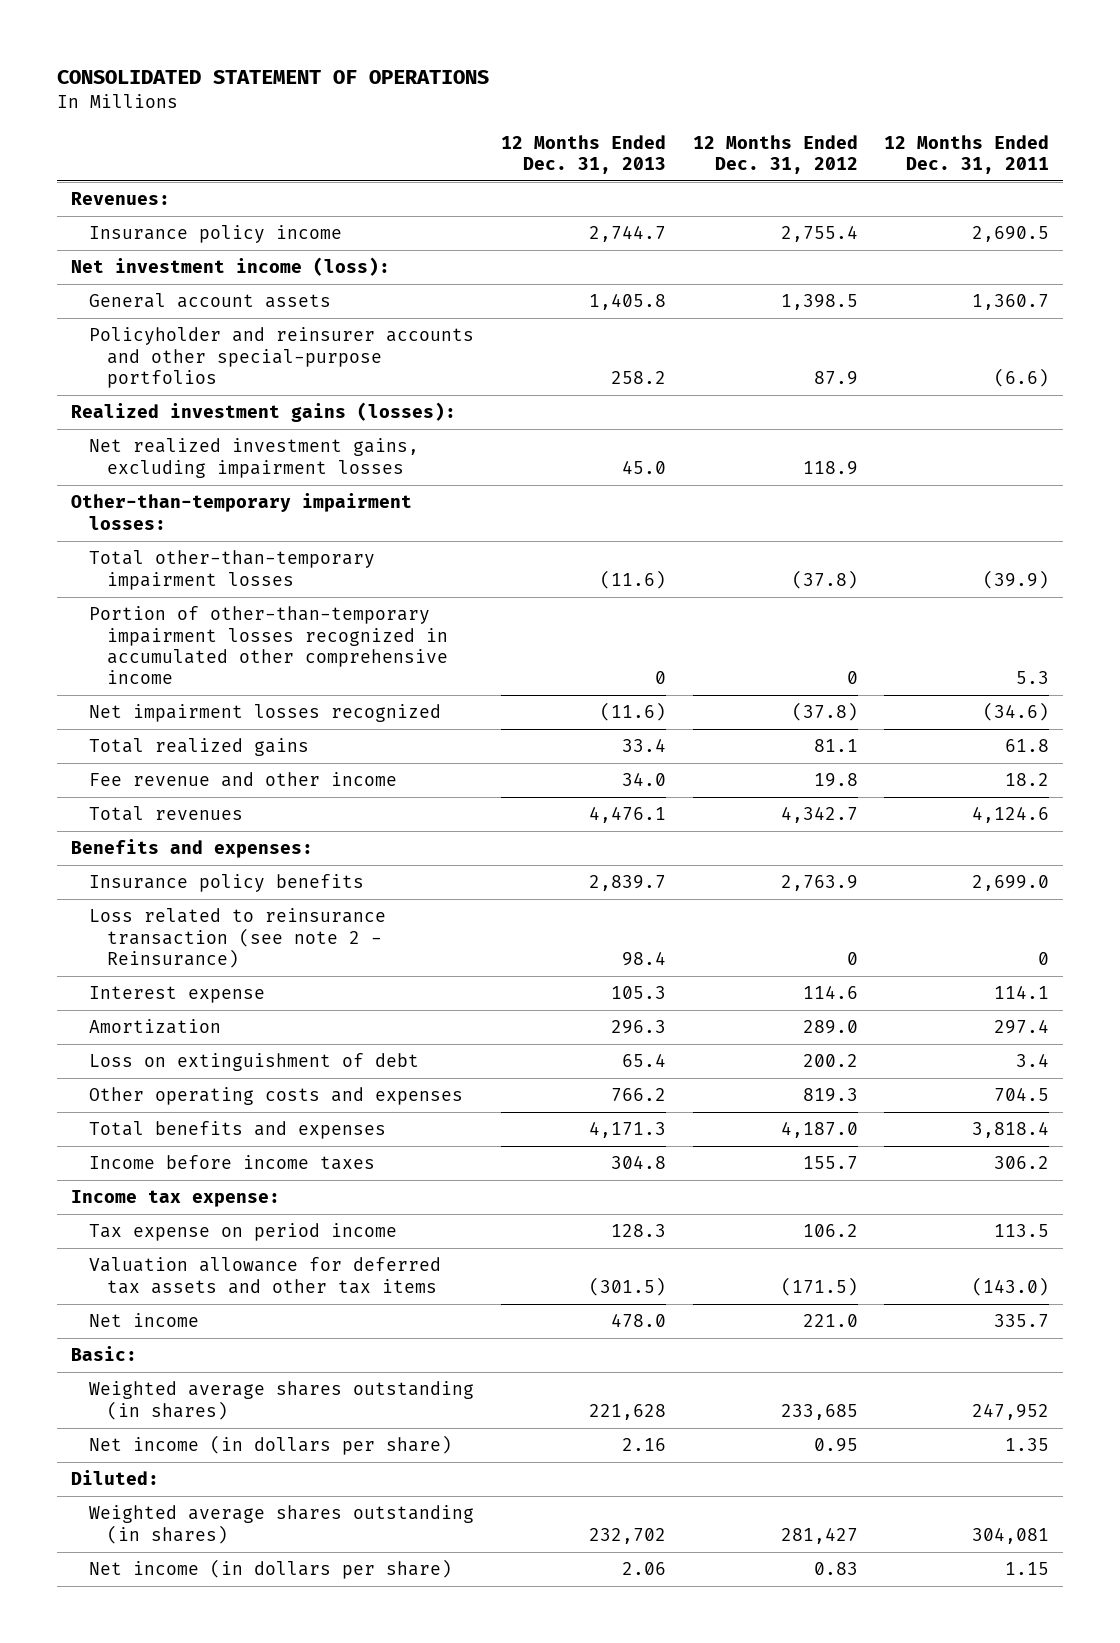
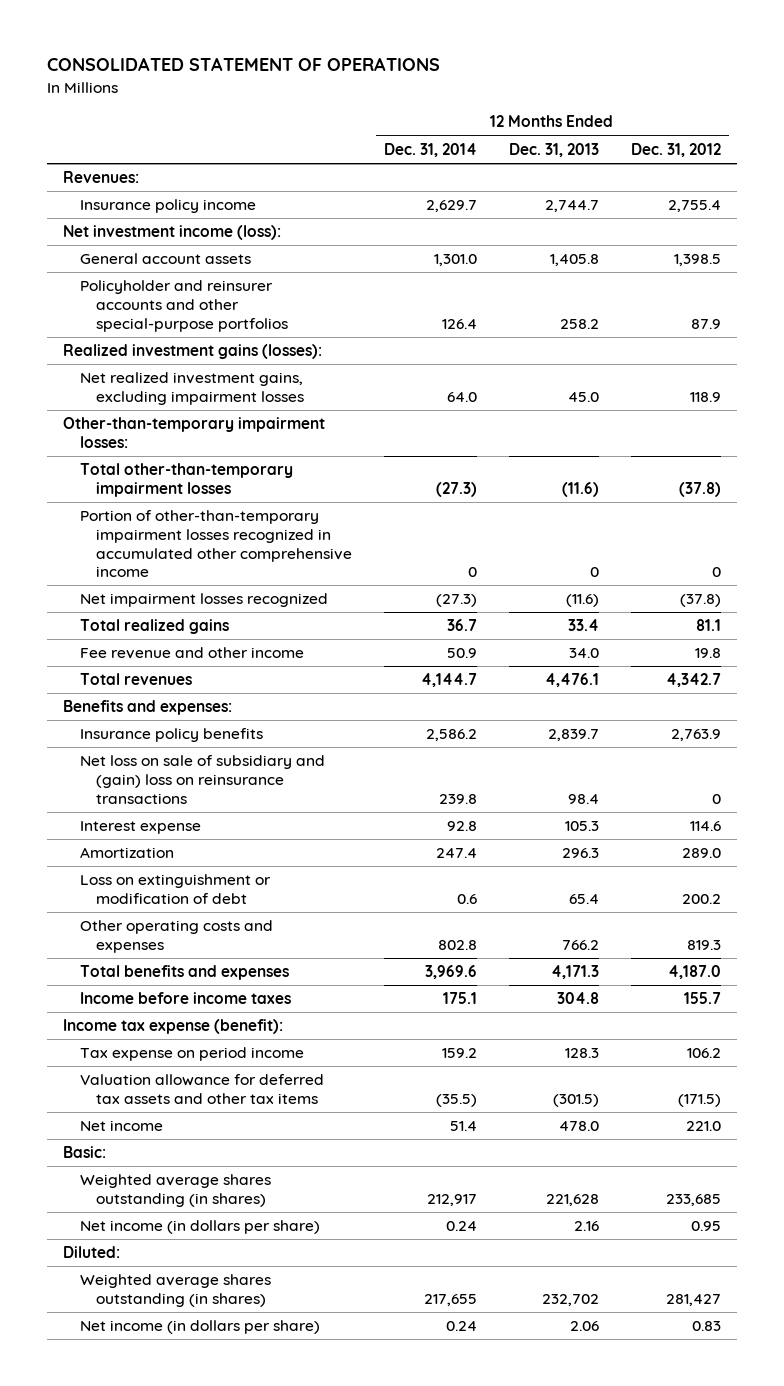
- | 12 Months Ended Dec. 31, 2013 | 12 Months Ended Dec. 31, 2012 | 12 Months Ended Dec. 31, 2011
+ | 12 Months Ended Dec. 31, 2014 | 12 Months Ended Dec. 31, 2013 | 12 Months Ended Dec. 31, 2012
- Loss related to reinsurance transaction (see note 2 - Reinsurance) | 98.4 | 0 | 0
+ Net loss on sale of subsidiary and (gain) loss on reinsurance transactions | 239.8 | 98.4 | 0
- Loss on extinguishment of debt | 65.4 | 200.2 | 3.4
+ Loss on extinguishment or modification of debt | 0.6 | 65.4 | 200.2
- Income tax expense:
+ Income tax expense (benefit):

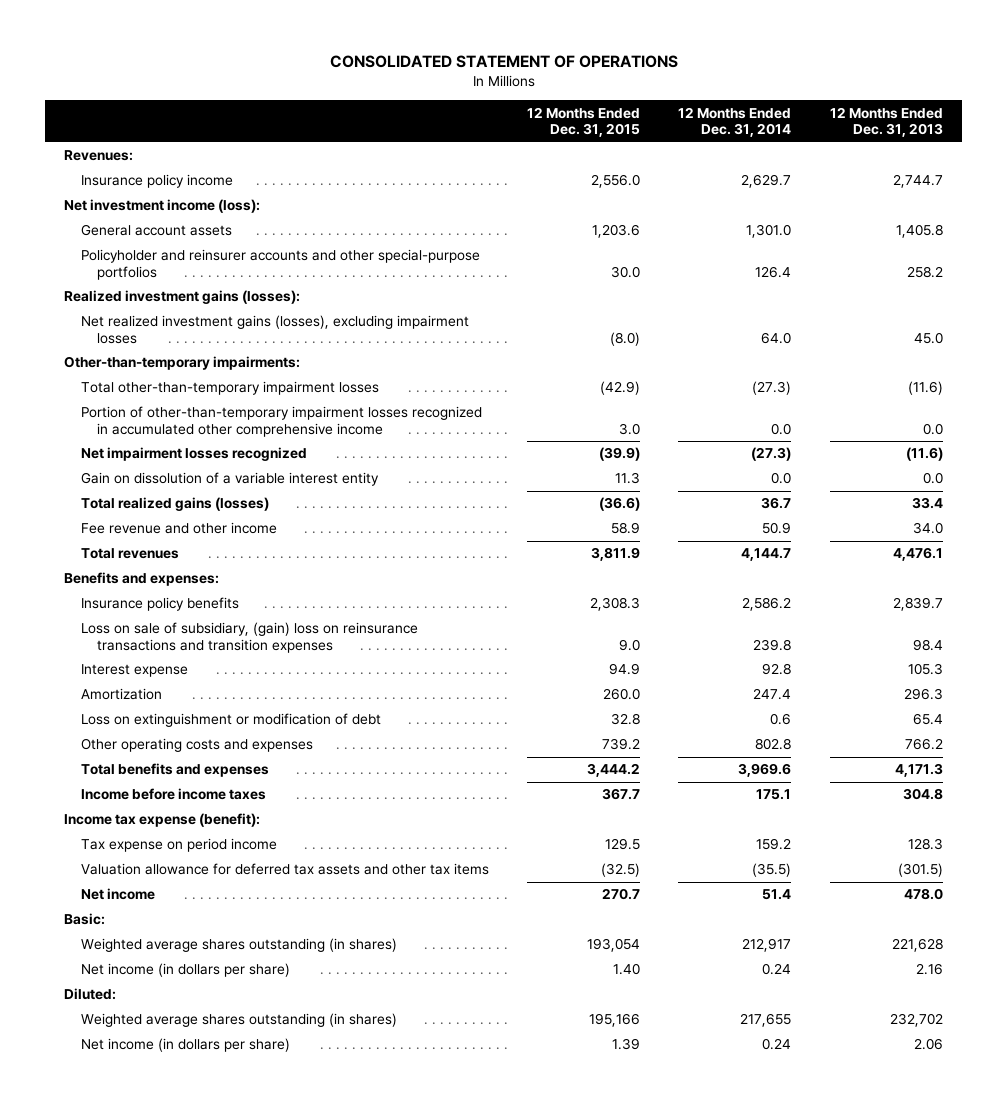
- | 12 Months Ended Dec. 31, 2014 | 12 Months Ended Dec. 31, 2013 | 12 Months Ended Dec. 31, 2012
+ | 12 Months Ended Dec. 31, 2015 | 12 Months Ended Dec. 31, 2014 | 12 Months Ended Dec. 31, 2013
- Net realized investment gains, excluding impairment losses | 64.0 | 45.0 | 118.9
- Other-than-temporary impairment losses:
+ Net realized investment gains (losses), excluding impairment losses | (8.0) | 64.0 | 45.0
+ Other-than-temporary impairments:
- Portion of other-than-temporary impairment losses recognized in accumulated other comprehensive income | 0 | 0 | 0
+ Portion of other-than-temporary impairment losses recognized in accumulated other comprehensive income | 3.0 | 0.0 | 0.0
- Total realized gains | 36.7 | 33.4 | 81.1
+ Gain on dissolution of a variable interest entity | 11.3 | 0.0 | 0.0
+ Total realized gains (losses) | (36.6) | 36.7 | 33.4
- Net loss on sale of subsidiary and (gain) loss on reinsurance transactions | 239.8 | 98.4 | 0
+ Loss on sale of subsidiary, (gain) loss on reinsurance transactions and transition expenses | 9.0 | 239.8 | 98.4

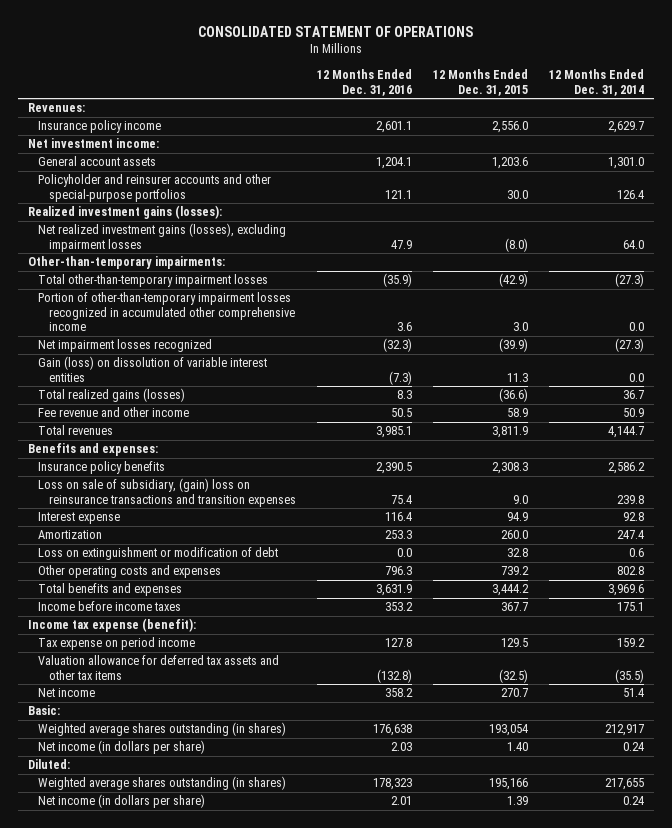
- | 12 Months Ended Dec. 31, 2015 | 12 Months Ended Dec. 31, 2014 | 12 Months Ended Dec. 31, 2013
+ | 12 Months Ended Dec. 31, 2016 | 12 Months Ended Dec. 31, 2015 | 12 Months Ended Dec. 31, 2014
- Net investment income (loss):
+ Net investment income:
- Gain on dissolution of a variable interest entity | 11.3 | 0.0 | 0.0
+ Gain (loss) on dissolution of variable interest entities | (7.3) | 11.3 | 0.0

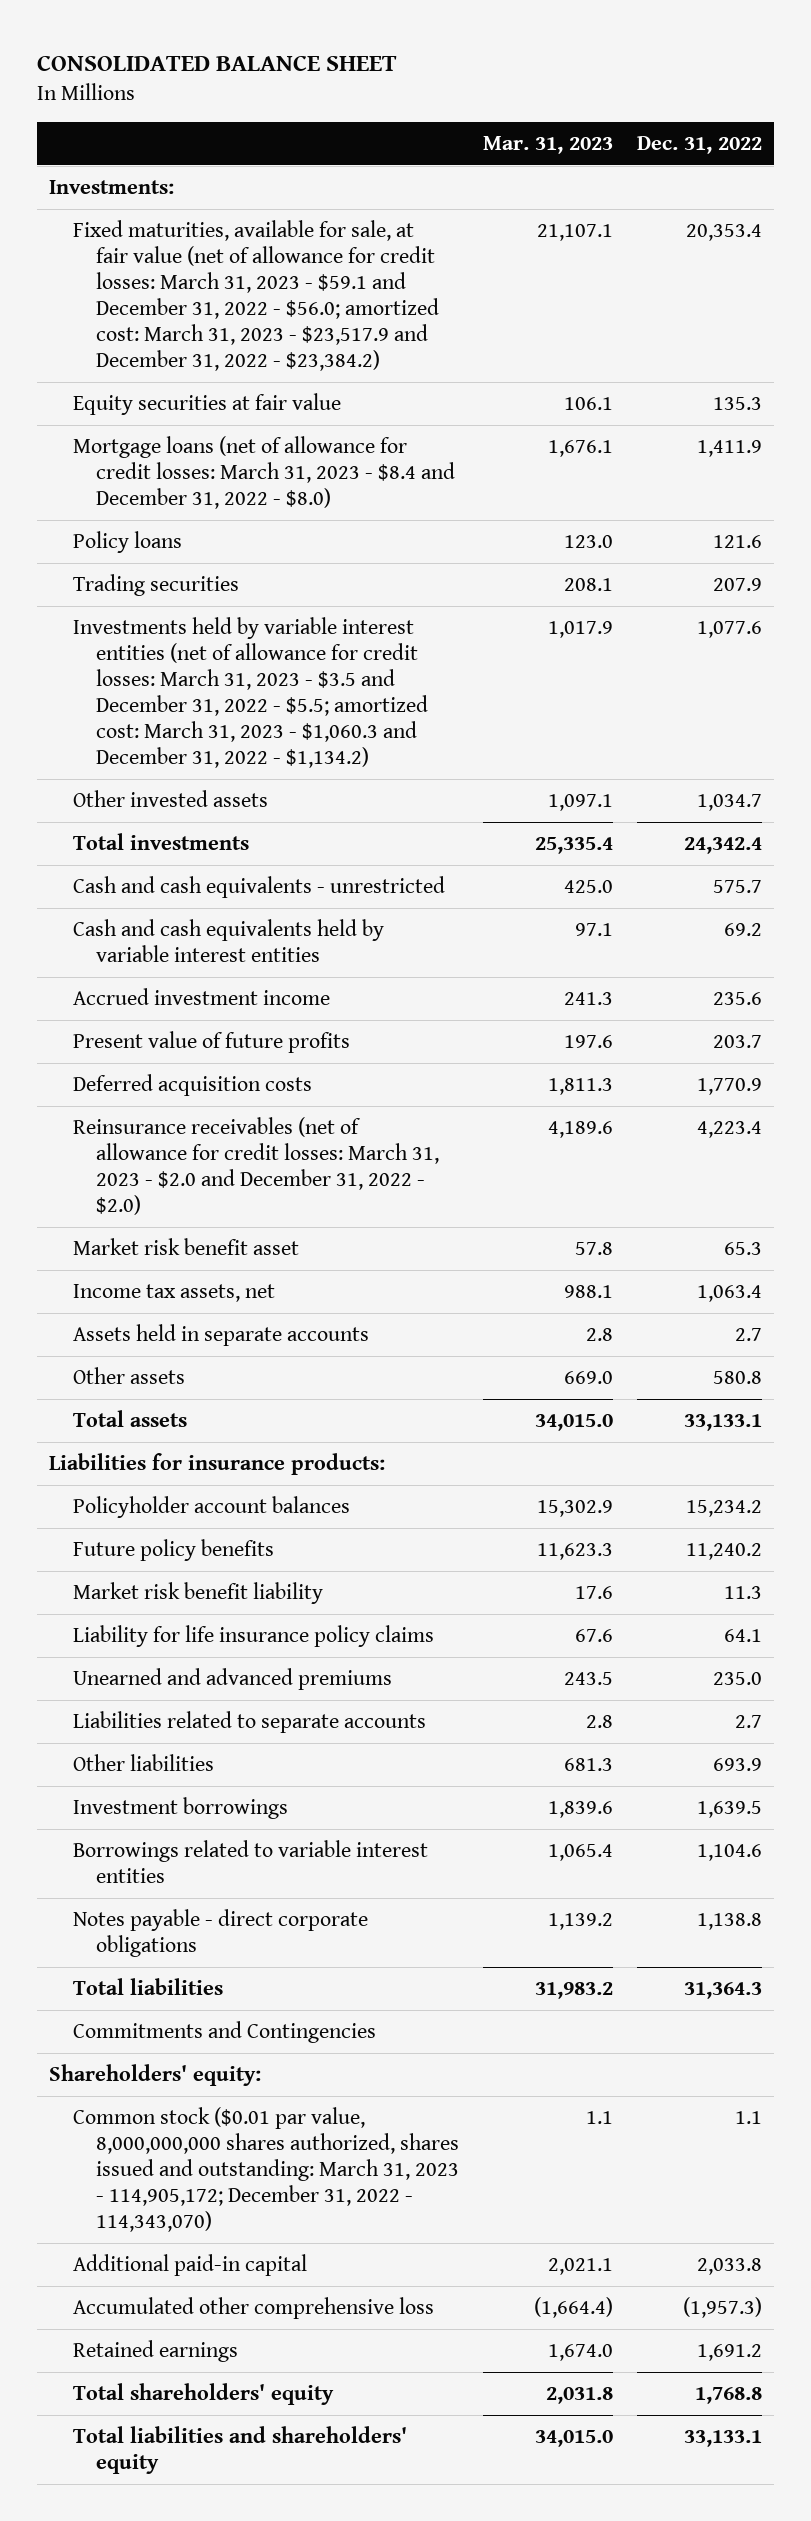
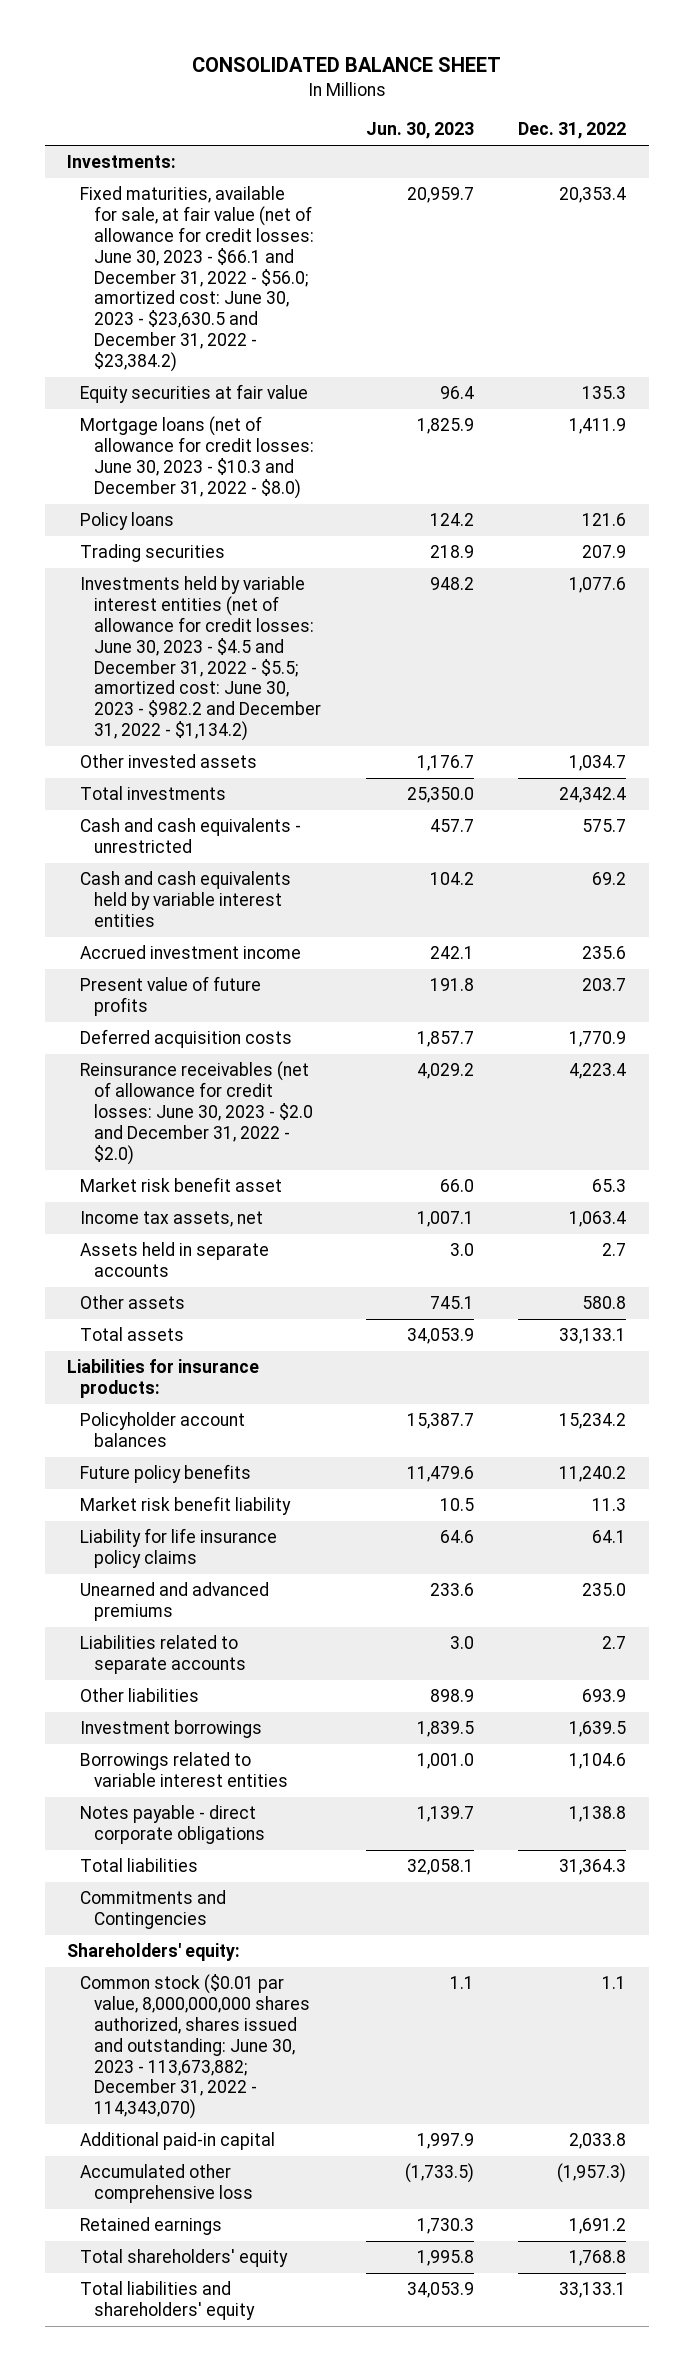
- | Mar. 31, 2023 | Dec. 31, 2022
+ | Jun. 30, 2023 | Dec. 31, 2022
- Fixed maturities, available for sale, at fair value (net of allowance for credit losses: March 31, 2023 - $59.1 and December 31, 2022 - $56.0; amortized cost: March 31, 2023 - $23,517.9 and December 31, 2022 - $23,384.2) | 21,107.1 | 20,353.4
+ Fixed maturities, available for sale, at fair value (net of allowance for credit losses: June 30, 2023 - $66.1 and December 31, 2022 - $56.0; amortized cost: June 30, 2023 - $23,630.5 and December 31, 2022 - $23,384.2) | 20,959.7 | 20,353.4
- Mortgage loans (net of allowance for credit losses: March 31, 2023 - $8.4 and December 31, 2022 - $8.0) | 1,676.1 | 1,411.9
+ Mortgage loans (net of allowance for credit losses: June 30, 2023 - $10.3 and December 31, 2022 - $8.0) | 1,825.9 | 1,411.9
- Investments held by variable interest entities (net of allowance for credit losses: March 31, 2023 - $3.5 and December 31, 2022 - $5.5; amortized cost: March 31, 2023 - $1,060.3 and December 31, 2022 - $1,134.2) | 1,017.9 | 1,077.6
+ Investments held by variable interest entities (net of allowance for credit losses: June 30, 2023 - $4.5 and December 31, 2022 - $5.5; amortized cost: June 30, 2023 - $982.2 and December 31, 2022 - $1,134.2) | 948.2 | 1,077.6
- Reinsurance receivables (net of allowance for credit losses: March 31, 2023 - $2.0 and December 31, 2022 - $2.0) | 4,189.6 | 4,223.4
+ Reinsurance receivables (net of allowance for credit losses: June 30, 2023 - $2.0 and December 31, 2022 - $2.0) | 4,029.2 | 4,223.4
- Common stock ($0.01 par value, 8,000,000,000 shares authorized, shares issued and outstanding: March 31, 2023 - 114,905,172; December 31, 2022 - 114,343,070) | 1.1 | 1.1
+ Common stock ($0.01 par value, 8,000,000,000 shares authorized, shares issued and outstanding: June 30, 2023 - 113,673,882; December 31, 2022 - 114,343,070) | 1.1 | 1.1

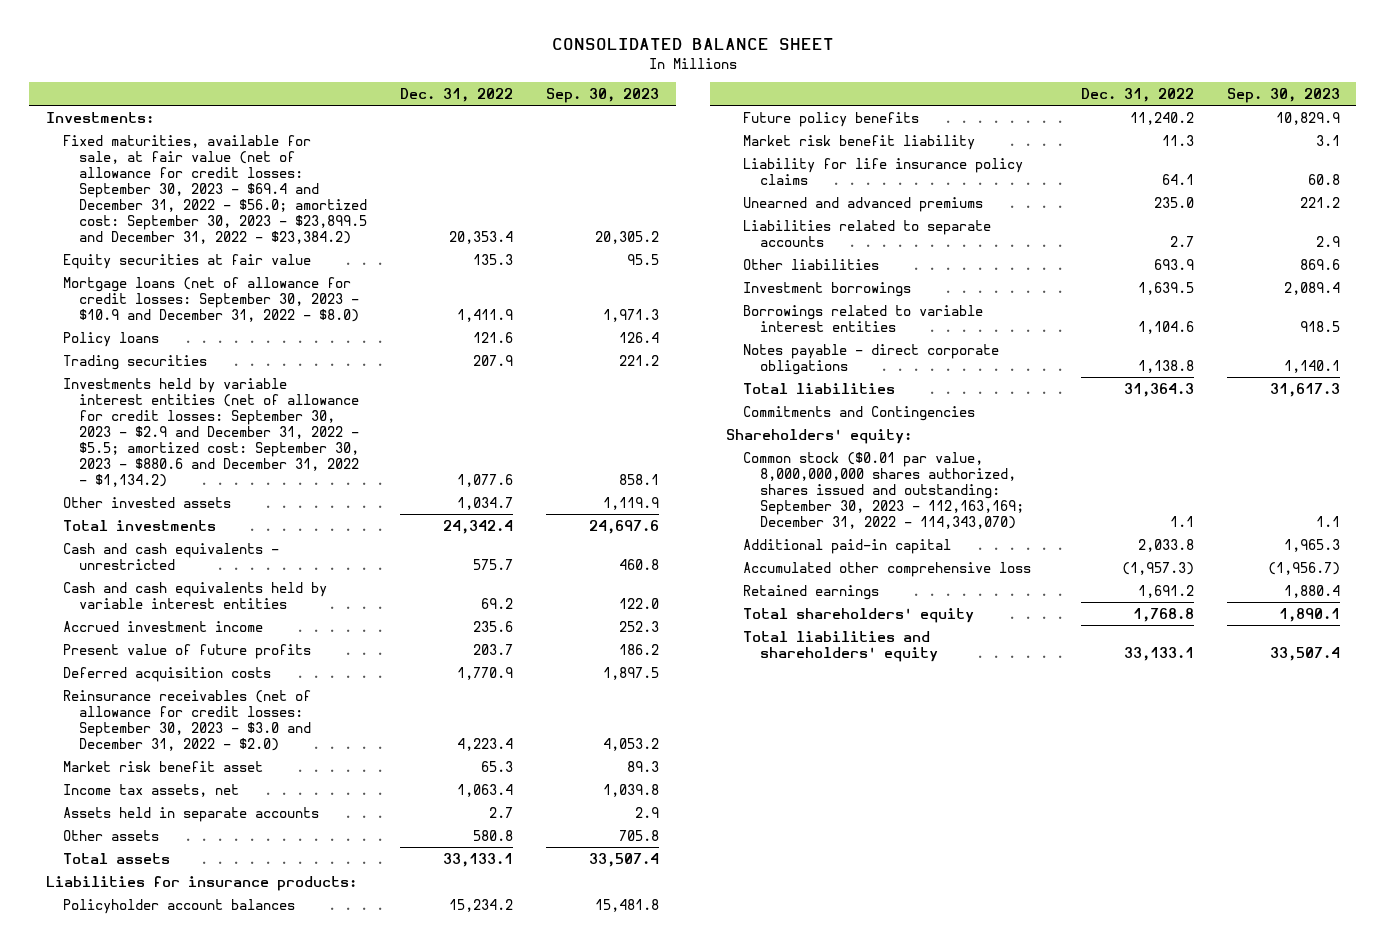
- | Jun. 30, 2023 | Dec. 31, 2022
+ | Dec. 31, 2022 | Sep. 30, 2023
- Fixed maturities, available for sale, at fair value (net of allowance for credit losses: June 30, 2023 - $66.1 and December 31, 2022 - $56.0; amortized cost: June 30, 2023 - $23,630.5 and December 31, 2022 - $23,384.2) | 20,959.7 | 20,353.4
+ Fixed maturities, available for sale, at fair value (net of allowance for credit losses: September 30, 2023 - $69.4 and December 31, 2022 - $56.0; amortized cost: September 30, 2023 - $23,899.5 and December 31, 2022 - $23,384.2) | 20,353.4 | 20,305.2
- Mortgage loans (net of allowance for credit losses: June 30, 2023 - $10.3 and December 31, 2022 - $8.0) | 1,825.9 | 1,411.9
+ Mortgage loans (net of allowance for credit losses: September 30, 2023 - $10.9 and December 31, 2022 - $8.0) | 1,411.9 | 1,971.3
- Investments held by variable interest entities (net of allowance for credit losses: June 30, 2023 - $4.5 and December 31, 2022 - $5.5; amortized cost: June 30, 2023 - $982.2 and December 31, 2022 - $1,134.2) | 948.2 | 1,077.6
+ Investments held by variable interest entities (net of allowance for credit losses: September 30, 2023 - $2.9 and December 31, 2022 - $5.5; amortized cost: September 30, 2023 - $880.6 and December 31, 2022 - $1,134.2) | 1,077.6 | 858.1
- Reinsurance receivables (net of allowance for credit losses: June 30, 2023 - $2.0 and December 31, 2022 - $2.0) | 4,029.2 | 4,223.4
+ Reinsurance receivables (net of allowance for credit losses: September 30, 2023 - $3.0 and December 31, 2022 - $2.0) | 4,223.4 | 4,053.2
- Common stock ($0.01 par value, 8,000,000,000 shares authorized, shares issued and outstanding: June 30, 2023 - 113,673,882; December 31, 2022 - 114,343,070) | 1.1 | 1.1
+ Common stock ($0.01 par value, 8,000,000,000 shares authorized, shares issued and outstanding: September 30, 2023 - 112,163,169; December 31, 2022 - 114,343,070) | 1.1 | 1.1

